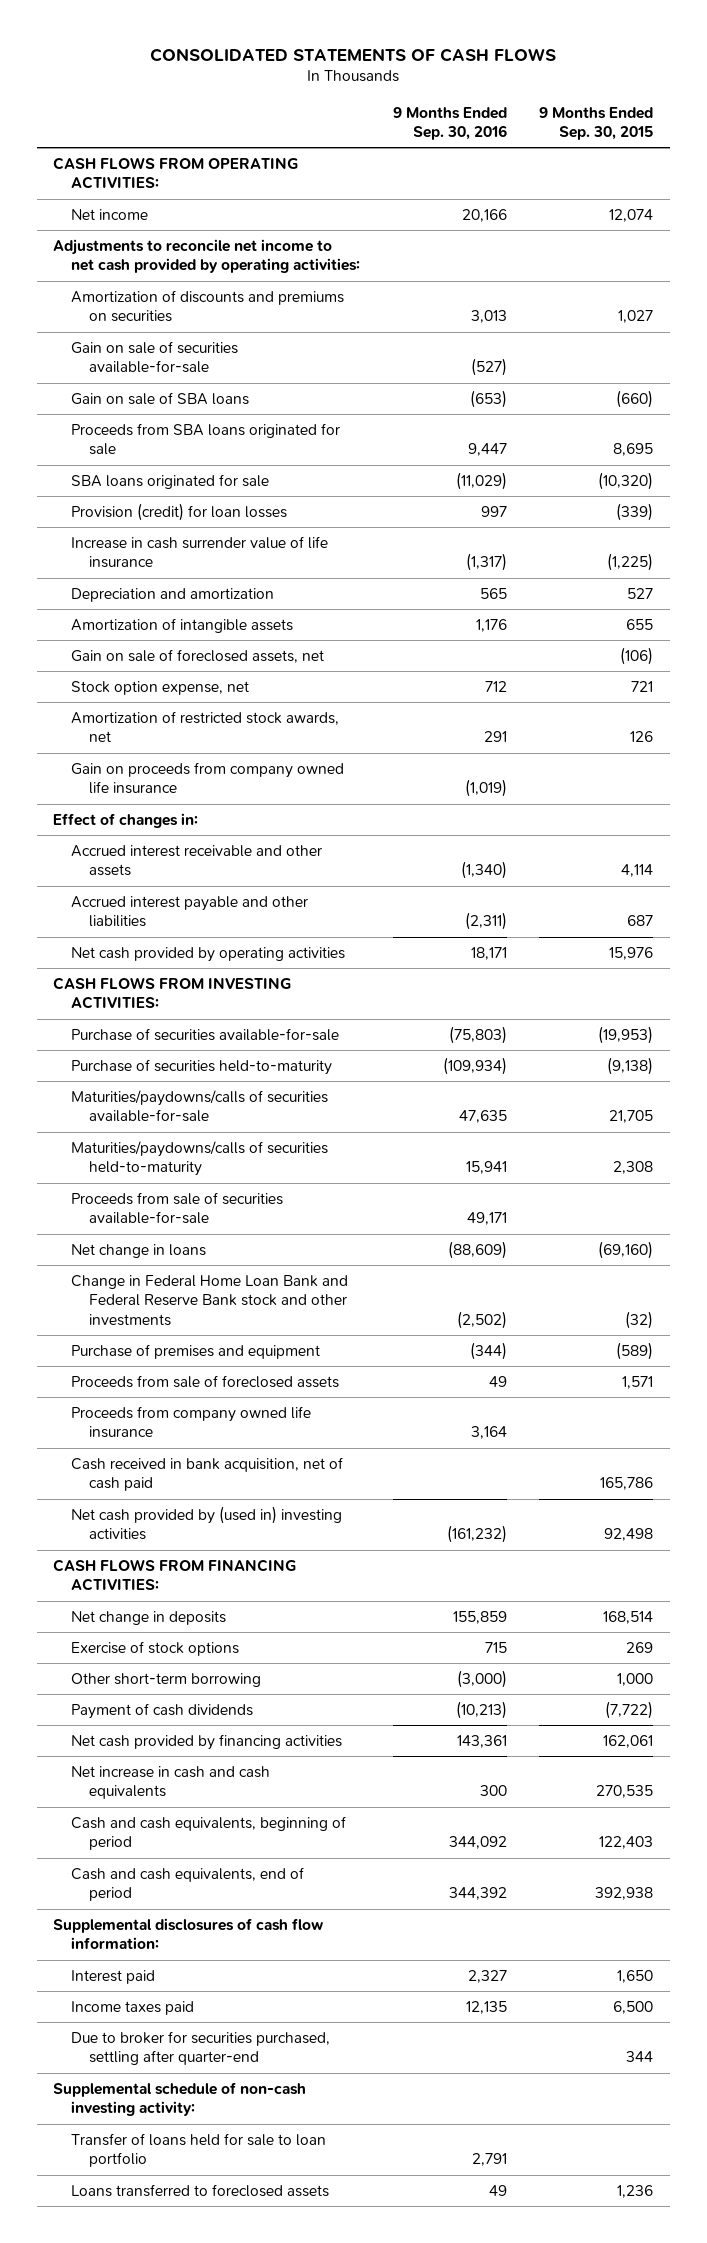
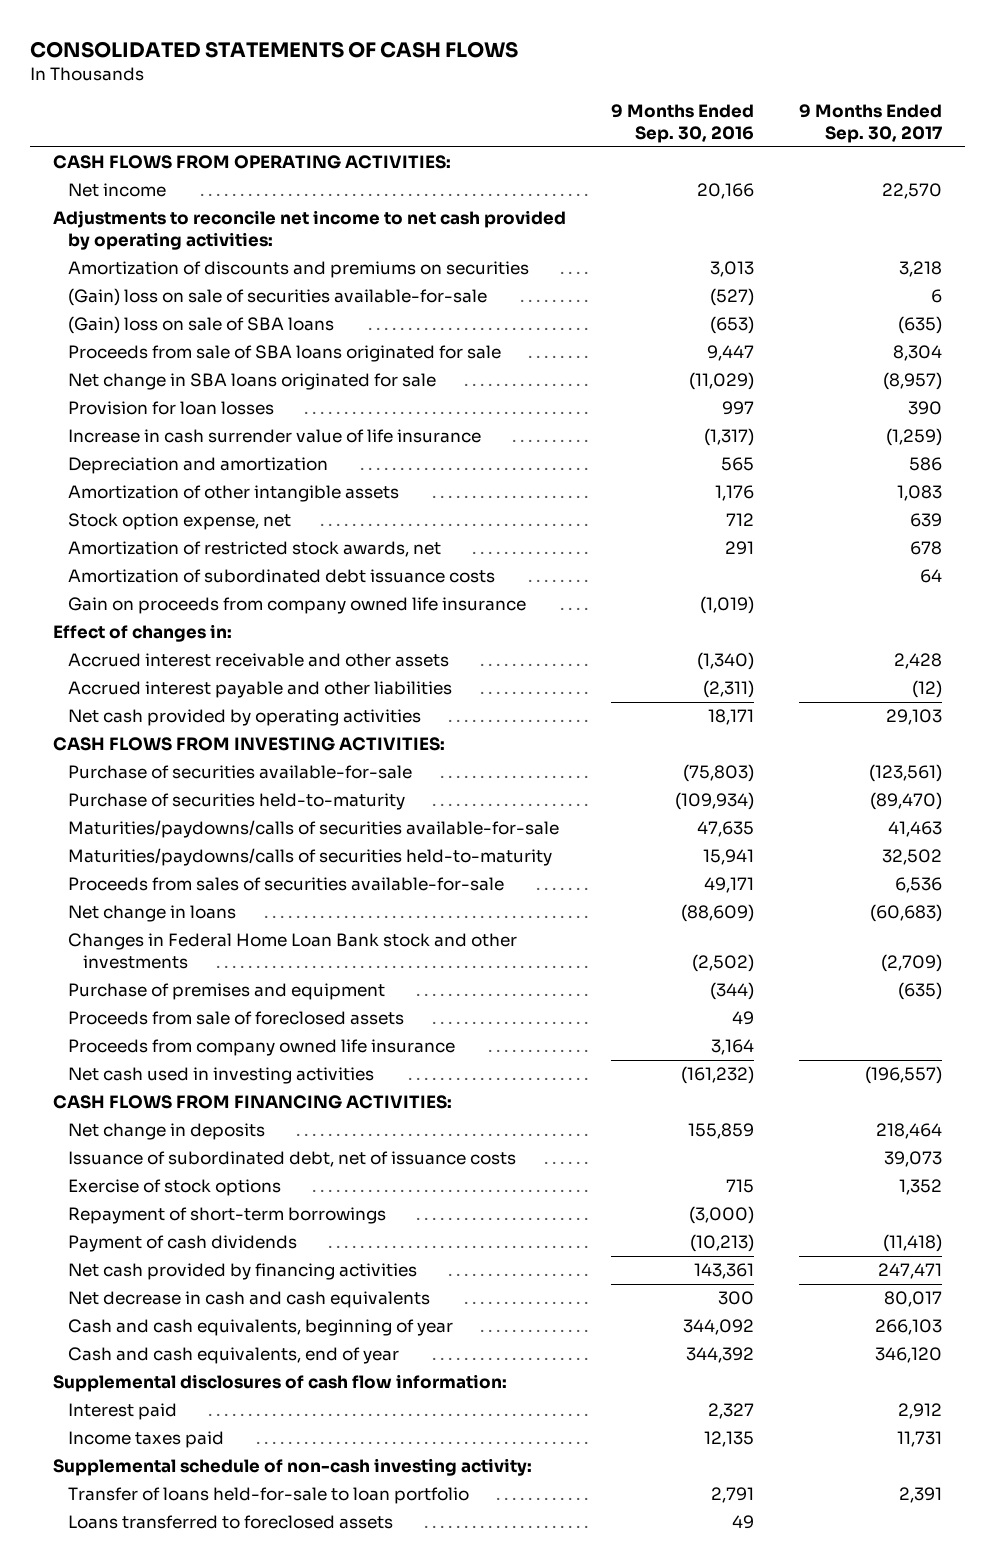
- | 9 Months Ended Sep. 30, 2016 | 9 Months Ended Sep. 30, 2015
+ | 9 Months Ended Sep. 30, 2016 | 9 Months Ended Sep. 30, 2017
- Gain on sale of securities available-for-sale | (527) |
- Gain on sale of SBA loans | (653) | (660)
- Proceeds from SBA loans originated for sale | 9,447 | 8,695
- SBA loans originated for sale | (11,029) | (10,320)
- Provision (credit) for loan losses | 997 | (339)
+ (Gain) loss on sale of securities available-for-sale | (527) | 6
+ (Gain) loss on sale of SBA loans | (653) | (635)
+ Proceeds from sale of SBA loans originated for sale | 9,447 | 8,304
+ Net change in SBA loans originated for sale | (11,029) | (8,957)
+ Provision for loan losses | 997 | 390
- Amortization of intangible assets | 1,176 | 655
- Gain on sale of foreclosed assets, net | | (106)
+ Amortization of other intangible assets | 1,176 | 1,083
+ Amortization of subordinated debt issuance costs | | 64
- Proceeds from sale of securities available-for-sale | 49,171 |
+ Proceeds from sales of securities available-for-sale | 49,171 | 6,536
- Change in Federal Home Loan Bank and Federal Reserve Bank stock and other investments | (2,502) | (32)
+ Changes in Federal Home Loan Bank stock and other investments | (2,502) | (2,709)
- Cash received in bank acquisition, net of cash paid | | 165,786
- Net cash provided by (used in) investing activities | (161,232) | 92,498
+ Net cash used in investing activities | (161,232) | (196,557)
+ Issuance of subordinated debt, net of issuance costs | | 39,073
- Other short-term borrowing | (3,000) | 1,000
+ Repayment of short-term borrowings | (3,000) |
- Net increase in cash and cash equivalents | 300 | 270,535
- Cash and cash equivalents, beginning of period | 344,092 | 122,403
- Cash and cash equivalents, end of period | 344,392 | 392,938
+ Net decrease in cash and cash equivalents | 300 | 80,017
+ Cash and cash equivalents, beginning of year | 344,092 | 266,103
+ Cash and cash equivalents, end of year | 344,392 | 346,120
- Due to broker for securities purchased, settling after quarter-end | | 344
- Transfer of loans held for sale to loan portfolio | 2,791 |
+ Transfer of loans held-for-sale to loan portfolio | 2,791 | 2,391

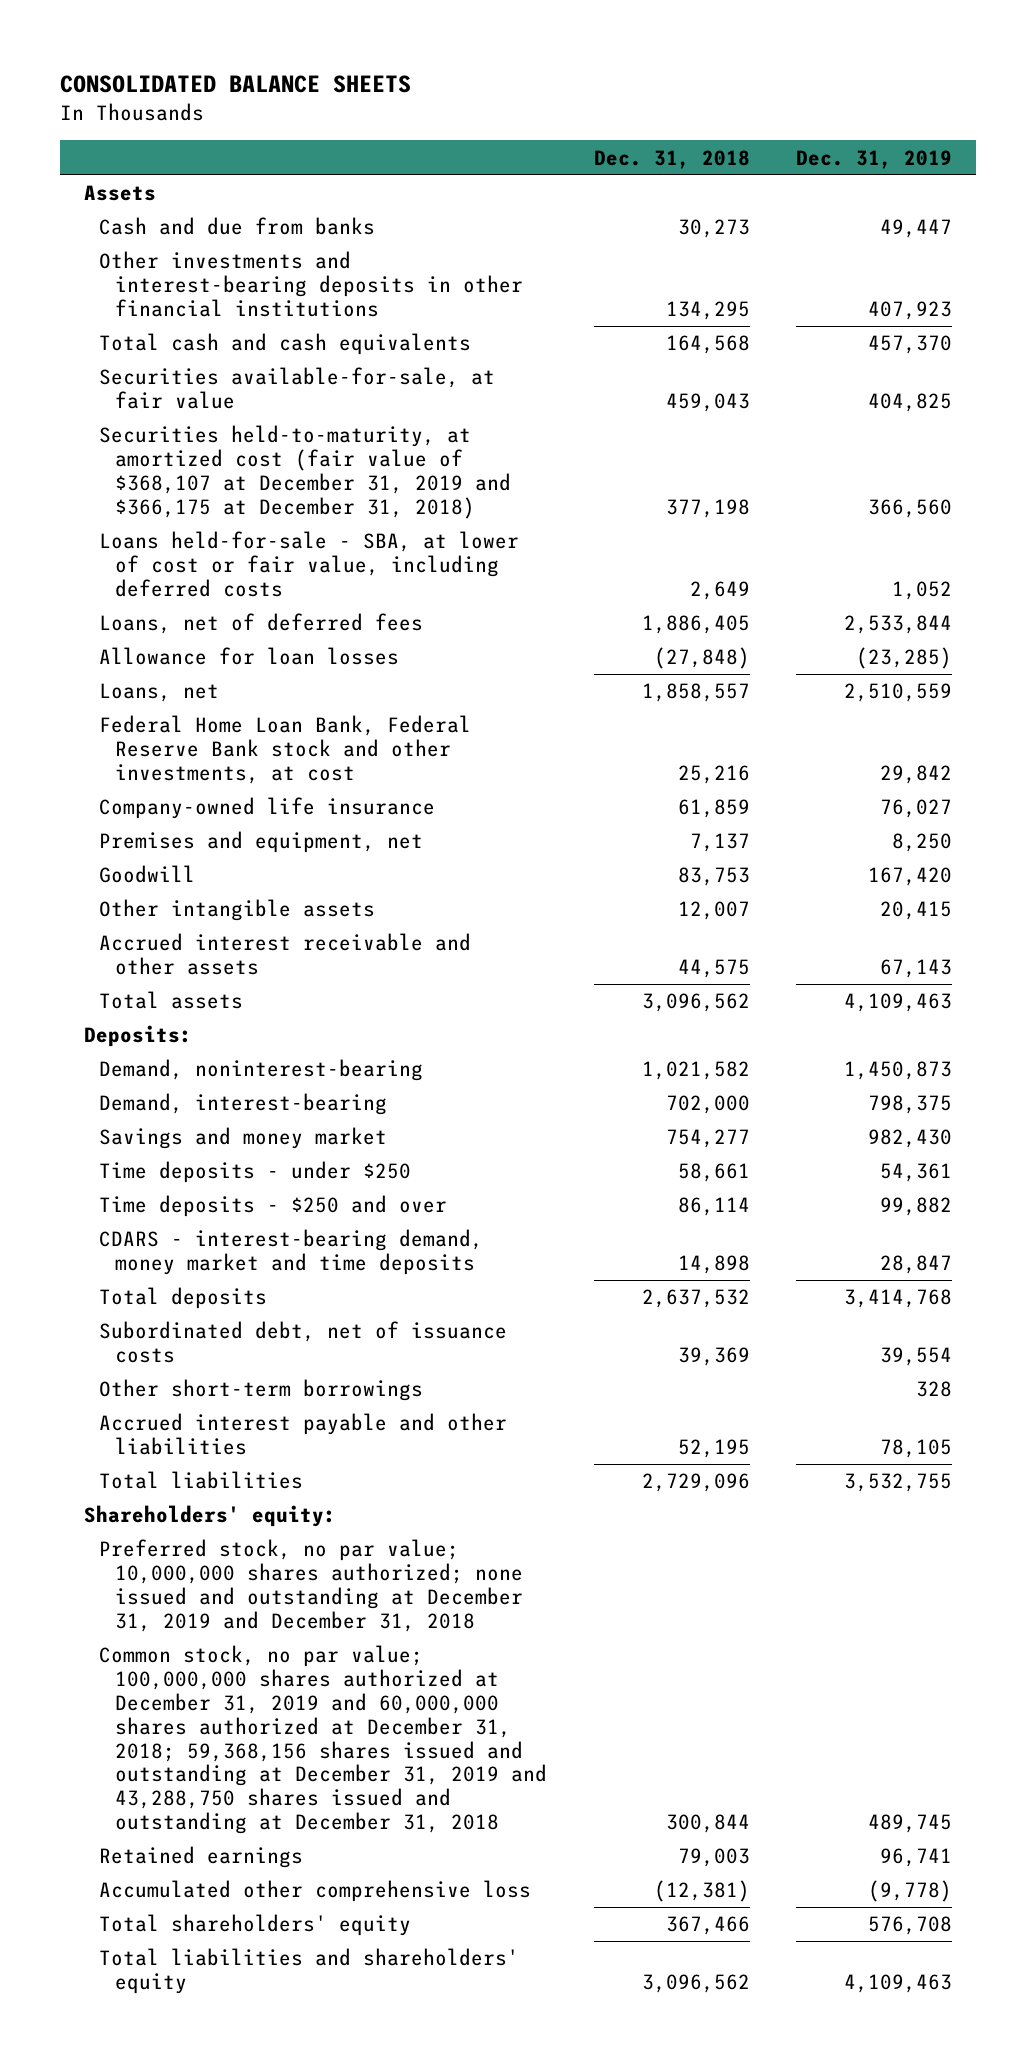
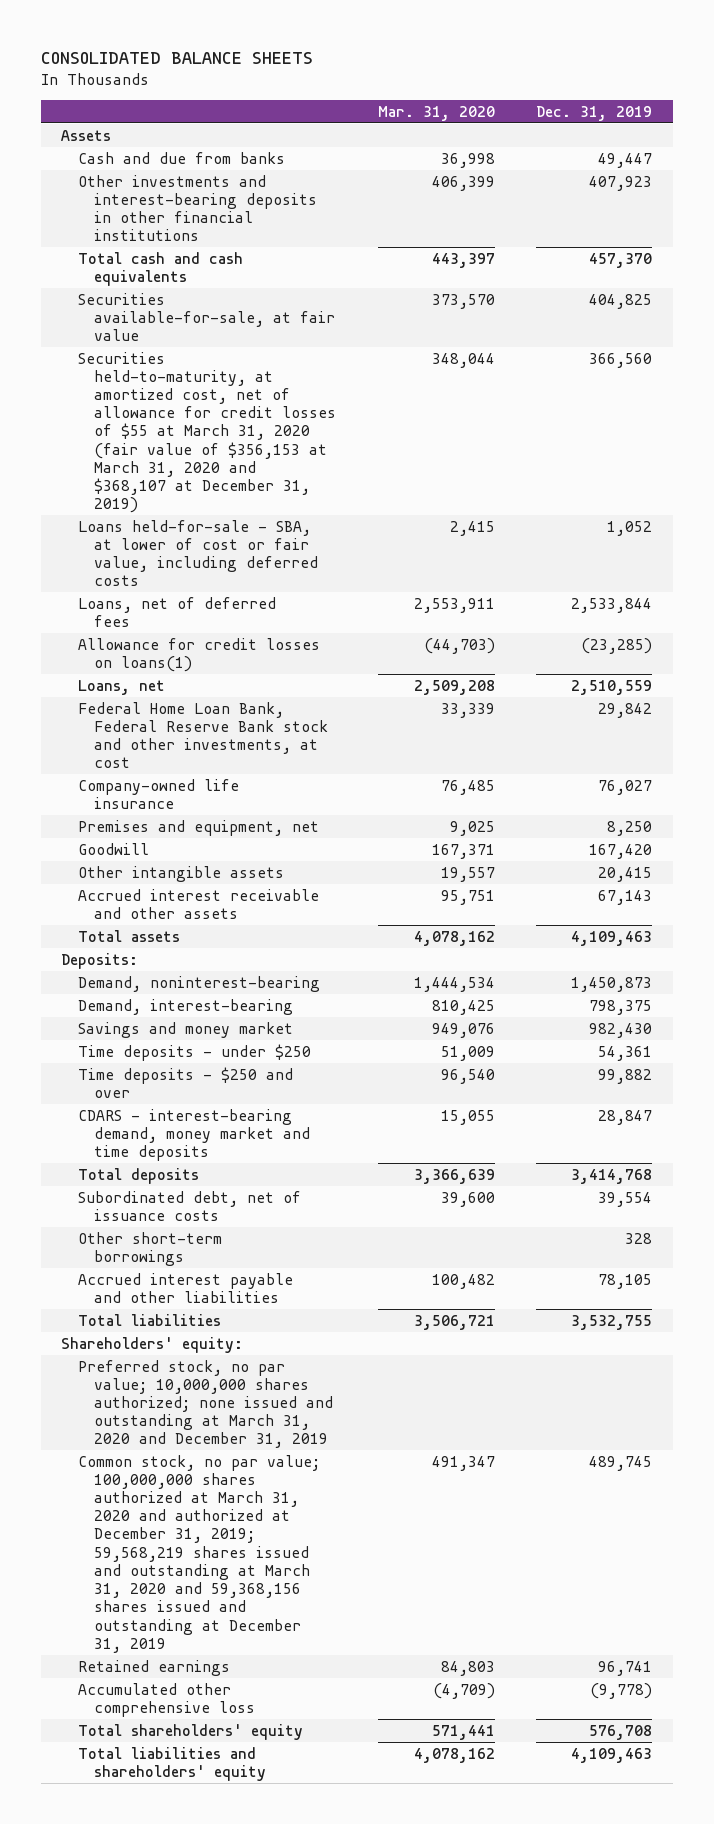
- | Dec. 31, 2018 | Dec. 31, 2019
+ | Mar. 31, 2020 | Dec. 31, 2019
- Securities held-to-maturity, at amortized cost (fair value of $368,107 at December 31, 2019 and $366,175 at December 31, 2018) | 377,198 | 366,560
+ Securities held-to-maturity, at amortized cost, net of allowance for credit losses of $55 at March 31, 2020 (fair value of $356,153 at March 31, 2020 and $368,107 at December 31, 2019) | 348,044 | 366,560
- Allowance for loan losses | (27,848) | (23,285)
+ Allowance for credit losses on loans(1) | (44,703) | (23,285)
- Preferred stock, no par value; 10,000,000 shares authorized; none issued and outstanding at December 31, 2019 and December 31, 2018
- Common stock, no par value; 100,000,000 shares authorized at December 31, 2019 and 60,000,000 shares authorized at December 31, 2018; 59,368,156 shares issued and outstanding at December 31, 2019 and 43,288,750 shares issued and outstanding at December 31, 2018 | 300,844 | 489,745
+ Preferred stock, no par value; 10,000,000 shares authorized; none issued and outstanding at March 31, 2020 and December 31, 2019
+ Common stock, no par value; 100,000,000 shares authorized at March 31, 2020 and authorized at December 31, 2019; 59,568,219 shares issued and outstanding at March 31, 2020 and 59,368,156 shares issued and outstanding at December 31, 2019 | 491,347 | 489,745

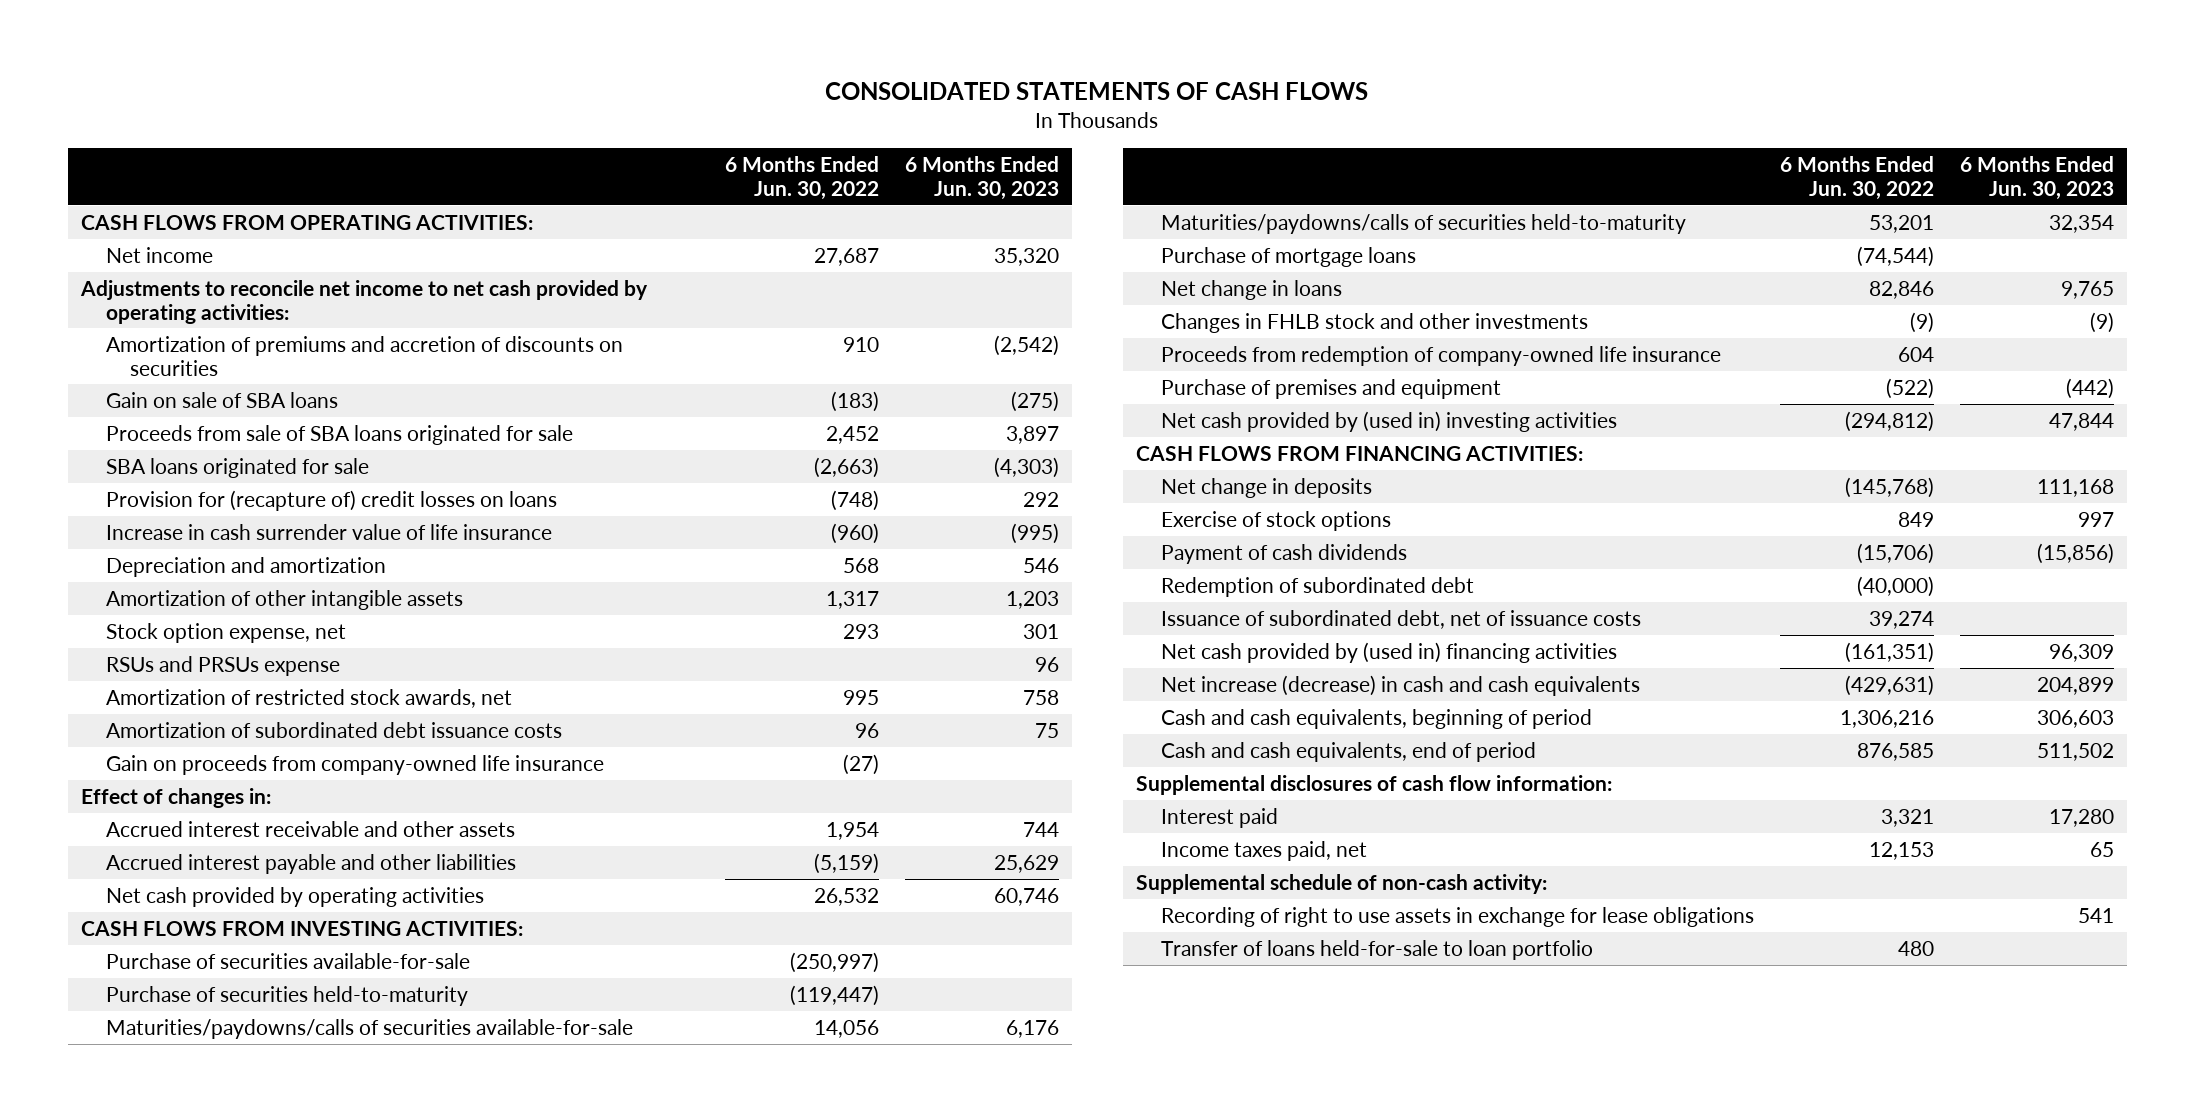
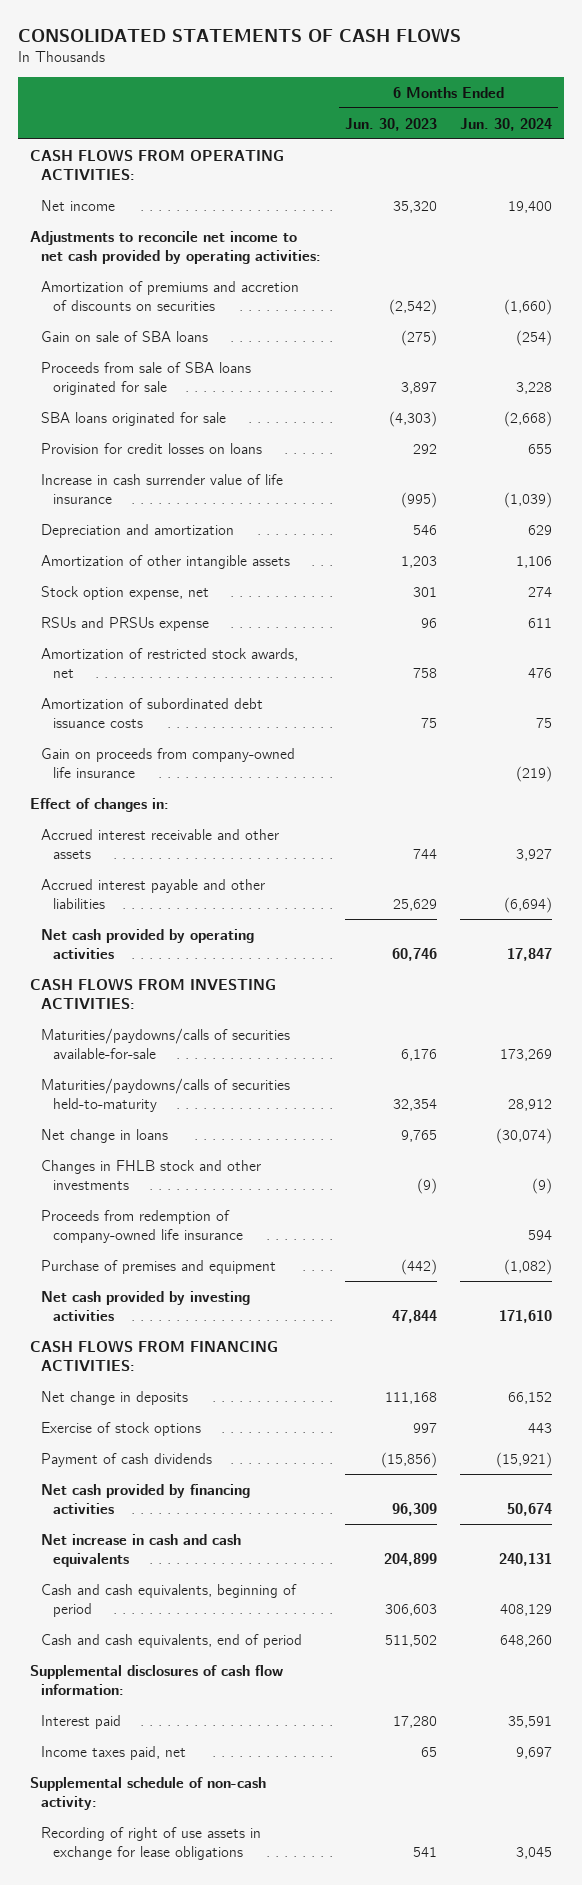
- | 6 Months Ended Jun. 30, 2022 | 6 Months Ended Jun. 30, 2023
+ | 6 Months Ended Jun. 30, 2023 | 6 Months Ended Jun. 30, 2024
- Provision for (recapture of) credit losses on loans | (748) | 292
+ Provision for credit losses on loans | 292 | 655
- Purchase of securities available-for-sale | (250,997) |
- Purchase of securities held-to-maturity | (119,447) |
- Purchase of mortgage loans | (74,544) |
- Net cash provided by (used in) investing activities | (294,812) | 47,844
+ Net cash provided by investing activities | 47,844 | 171,610
- Redemption of subordinated debt | (40,000) |
- Issuance of subordinated debt, net of issuance costs | 39,274 |
- Net cash provided by (used in) financing activities | (161,351) | 96,309
- Net increase (decrease) in cash and cash equivalents | (429,631) | 204,899
+ Net cash provided by financing activities | 96,309 | 50,674
+ Net increase in cash and cash equivalents | 204,899 | 240,131
- Recording of right to use assets in exchange for lease obligations | | 541
- Transfer of loans held-for-sale to loan portfolio | 480 |
+ Recording of right of use assets in exchange for lease obligations | 541 | 3,045

